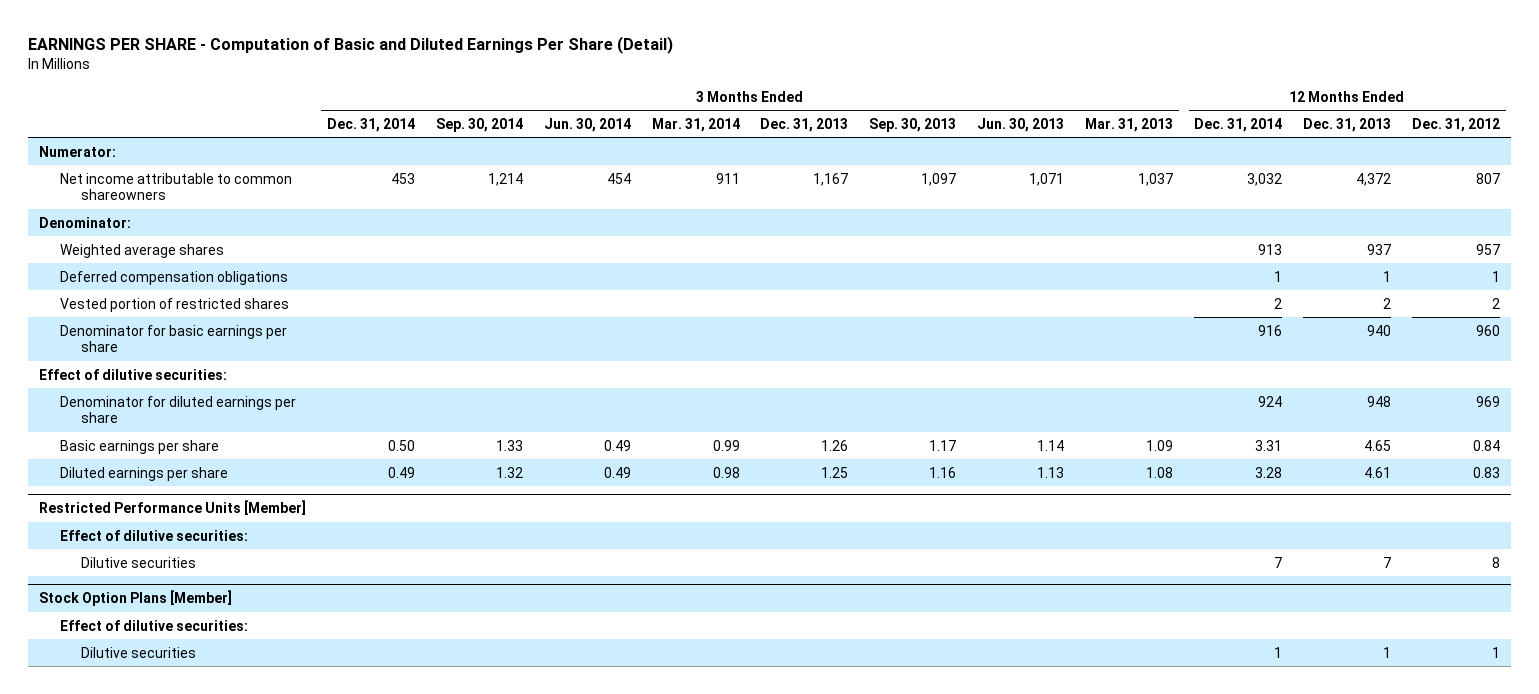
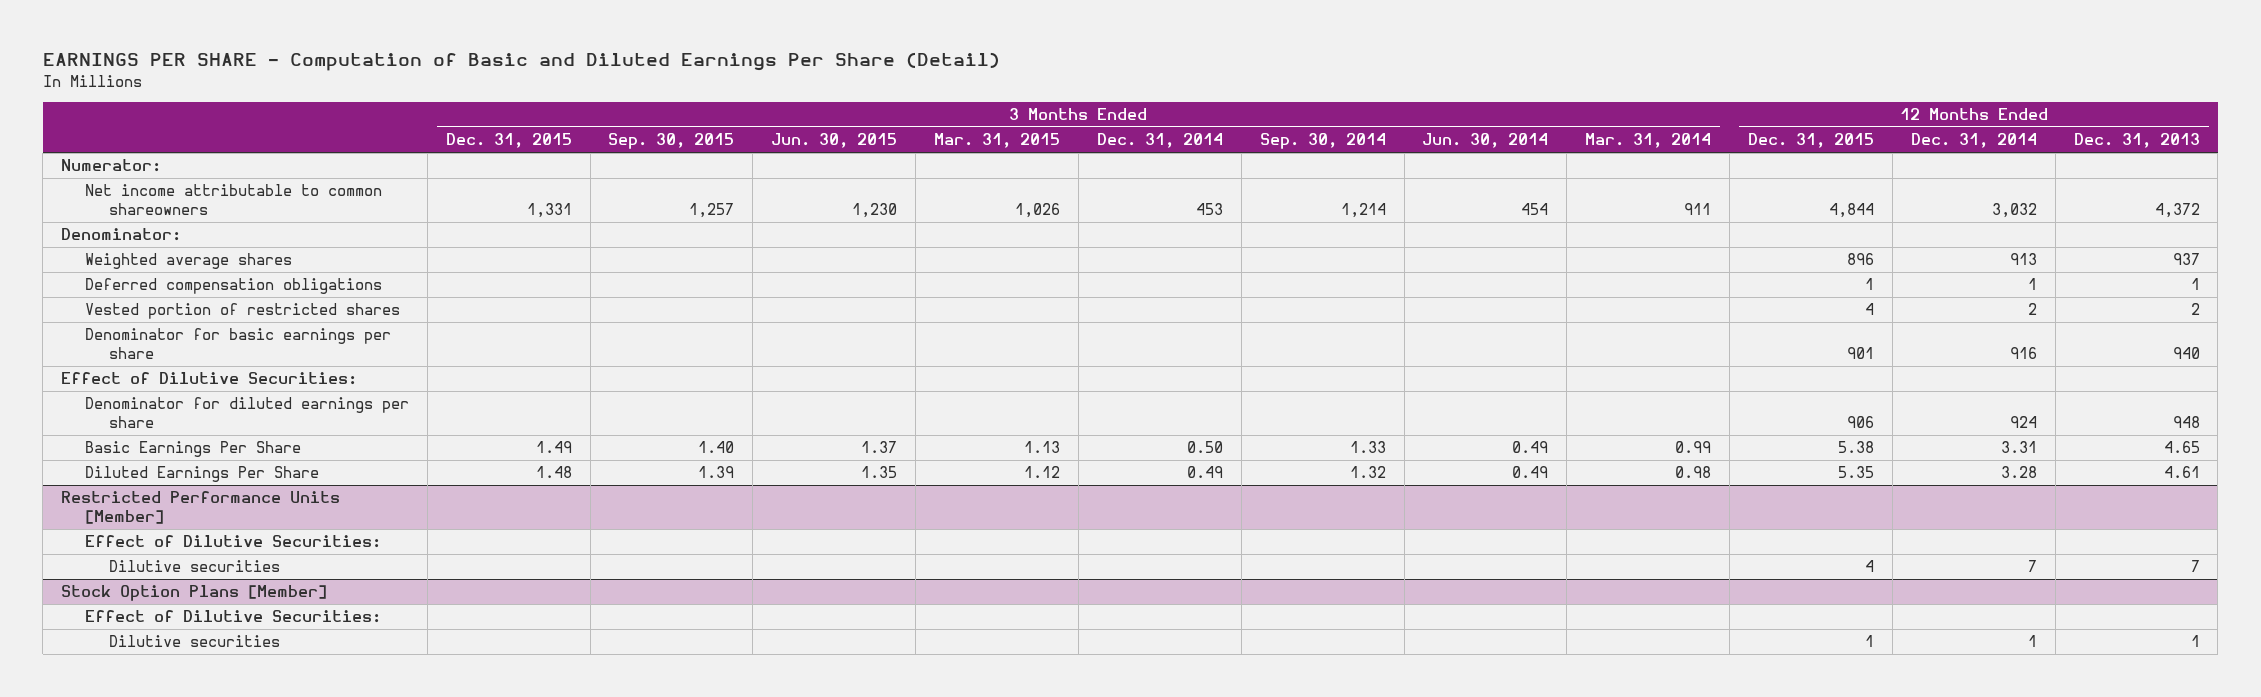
- | 3 Months Ended Dec. 31, 2014 | 3 Months Ended Sep. 30, 2014 | 3 Months Ended Jun. 30, 2014 | 3 Months Ended Mar. 31, 2014 | 3 Months Ended Dec. 31, 2013 | 3 Months Ended Sep. 30, 2013 | 3 Months Ended Jun. 30, 2013 | 3 Months Ended Mar. 31, 2013 | 12 Months Ended Dec. 31, 2014 | 12 Months Ended Dec. 31, 2013 | 12 Months Ended Dec. 31, 2012
+ | 3 Months Ended Dec. 31, 2015 | 3 Months Ended Sep. 30, 2015 | 3 Months Ended Jun. 30, 2015 | 3 Months Ended Mar. 31, 2015 | 3 Months Ended Dec. 31, 2014 | 3 Months Ended Sep. 30, 2014 | 3 Months Ended Jun. 30, 2014 | 3 Months Ended Mar. 31, 2014 | 12 Months Ended Dec. 31, 2015 | 12 Months Ended Dec. 31, 2014 | 12 Months Ended Dec. 31, 2013
- Effect of dilutive securities:
+ Effect of Dilutive Securities:
- Basic earnings per share | 0.50 | 1.33 | 0.49 | 0.99 | 1.26 | 1.17 | 1.14 | 1.09 | 3.31 | 4.65 | 0.84
- Diluted earnings per share | 0.49 | 1.32 | 0.49 | 0.98 | 1.25 | 1.16 | 1.13 | 1.08 | 3.28 | 4.61 | 0.83
+ Basic Earnings Per Share | 1.49 | 1.40 | 1.37 | 1.13 | 0.50 | 1.33 | 0.49 | 0.99 | 5.38 | 3.31 | 4.65
+ Diluted Earnings Per Share | 1.48 | 1.39 | 1.35 | 1.12 | 0.49 | 1.32 | 0.49 | 0.98 | 5.35 | 3.28 | 4.61
@ Restricted Performance Units [Member]
- Effect of dilutive securities:
+ Effect of Dilutive Securities:
@ Stock Option Plans [Member]
- Effect of dilutive securities:
+ Effect of Dilutive Securities:

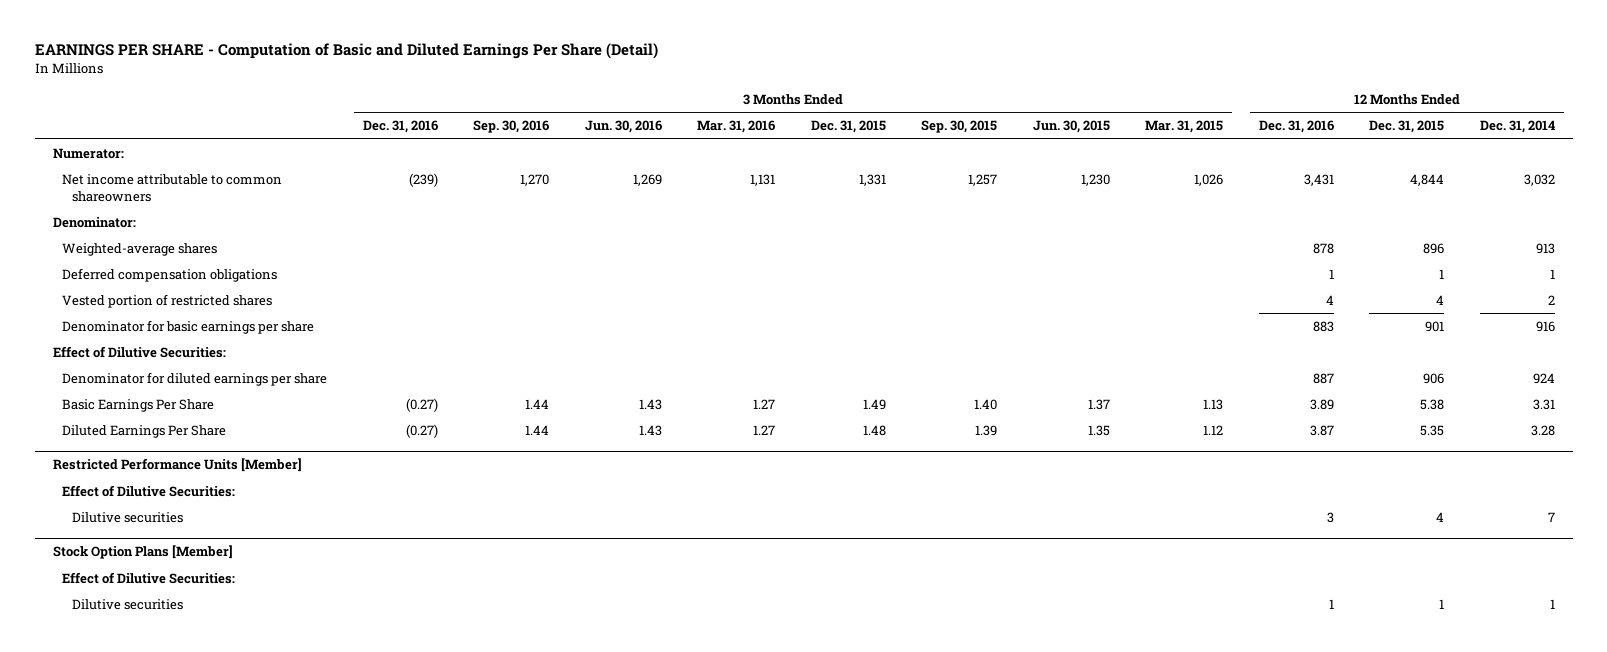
- | 3 Months Ended Dec. 31, 2015 | 3 Months Ended Sep. 30, 2015 | 3 Months Ended Jun. 30, 2015 | 3 Months Ended Mar. 31, 2015 | 3 Months Ended Dec. 31, 2014 | 3 Months Ended Sep. 30, 2014 | 3 Months Ended Jun. 30, 2014 | 3 Months Ended Mar. 31, 2014 | 12 Months Ended Dec. 31, 2015 | 12 Months Ended Dec. 31, 2014 | 12 Months Ended Dec. 31, 2013
+ | 3 Months Ended Dec. 31, 2016 | 3 Months Ended Sep. 30, 2016 | 3 Months Ended Jun. 30, 2016 | 3 Months Ended Mar. 31, 2016 | 3 Months Ended Dec. 31, 2015 | 3 Months Ended Sep. 30, 2015 | 3 Months Ended Jun. 30, 2015 | 3 Months Ended Mar. 31, 2015 | 12 Months Ended Dec. 31, 2016 | 12 Months Ended Dec. 31, 2015 | 12 Months Ended Dec. 31, 2014
- Weighted average shares | | | | | | | | | 896 | 913 | 937
+ Weighted-average shares | | | | | | | | | 878 | 896 | 913

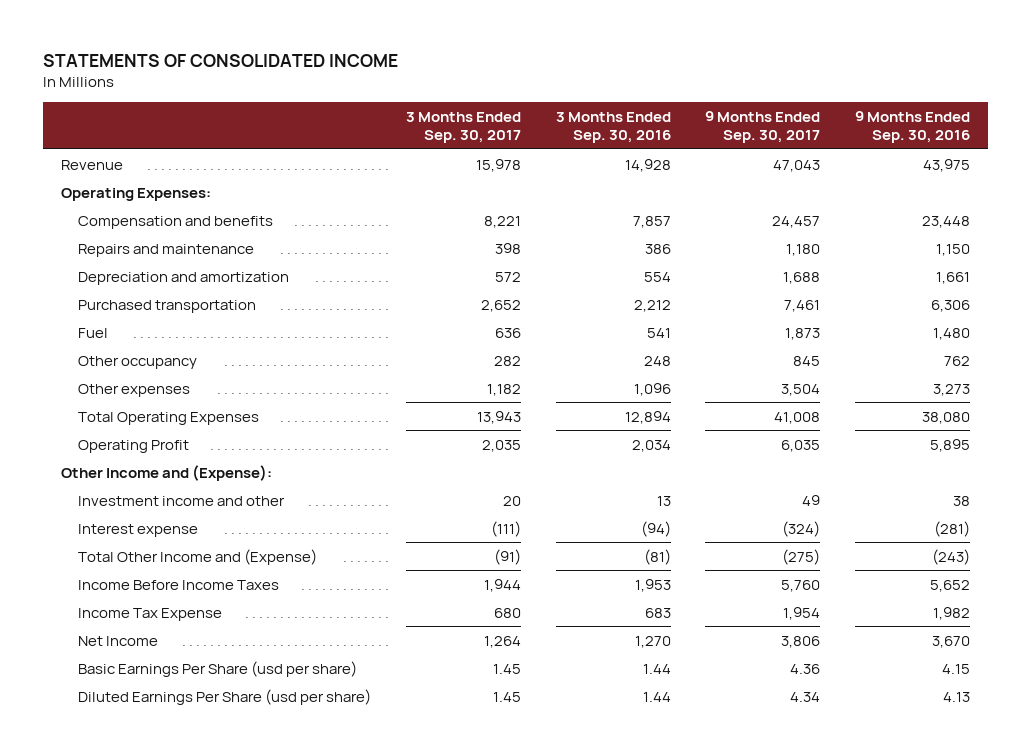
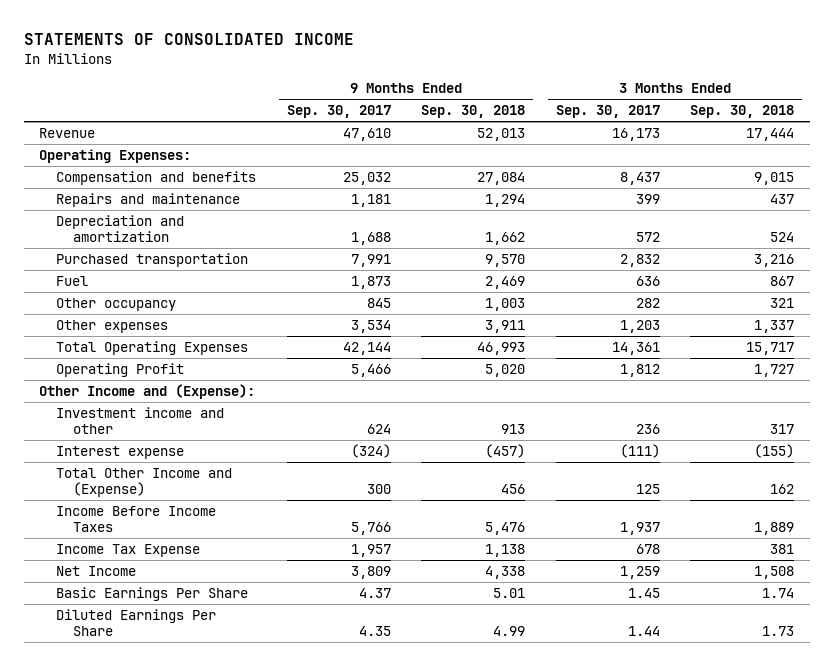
- | 3 Months Ended Sep. 30, 2017 | 3 Months Ended Sep. 30, 2016 | 9 Months Ended Sep. 30, 2017 | 9 Months Ended Sep. 30, 2016
+ | 9 Months Ended Sep. 30, 2017 | 9 Months Ended Sep. 30, 2018 | 3 Months Ended Sep. 30, 2017 | 3 Months Ended Sep. 30, 2018
- Revenue | 15,978 | 14,928 | 47,043 | 43,975
+ Revenue | 47,610 | 52,013 | 16,173 | 17,444
- Compensation and benefits | 8,221 | 7,857 | 24,457 | 23,448
- Repairs and maintenance | 398 | 386 | 1,180 | 1,150
+ Compensation and benefits | 25,032 | 27,084 | 8,437 | 9,015
+ Repairs and maintenance | 1,181 | 1,294 | 399 | 437
- Purchased transportation | 2,652 | 2,212 | 7,461 | 6,306
+ Purchased transportation | 7,991 | 9,570 | 2,832 | 3,216
- Other expenses | 1,182 | 1,096 | 3,504 | 3,273
- Total Operating Expenses | 13,943 | 12,894 | 41,008 | 38,080
- Operating Profit | 2,035 | 2,034 | 6,035 | 5,895
+ Other expenses | 3,534 | 3,911 | 1,203 | 1,337
+ Total Operating Expenses | 42,144 | 46,993 | 14,361 | 15,717
+ Operating Profit | 5,466 | 5,020 | 1,812 | 1,727
- Investment income and other | 20 | 13 | 49 | 38
+ Investment income and other | 624 | 913 | 236 | 317
- Total Other Income and (Expense) | (91) | (81) | (275) | (243)
- Income Before Income Taxes | 1,944 | 1,953 | 5,760 | 5,652
- Income Tax Expense | 680 | 683 | 1,954 | 1,982
- Net Income | 1,264 | 1,270 | 3,806 | 3,670
- Basic Earnings Per Share (usd per share) | 1.45 | 1.44 | 4.36 | 4.15
- Diluted Earnings Per Share (usd per share) | 1.45 | 1.44 | 4.34 | 4.13
+ Total Other Income and (Expense) | 300 | 456 | 125 | 162
+ Income Before Income Taxes | 5,766 | 5,476 | 1,937 | 1,889
+ Income Tax Expense | 1,957 | 1,138 | 678 | 381
+ Net Income | 3,809 | 4,338 | 1,259 | 1,508
+ Basic Earnings Per Share | 4.37 | 5.01 | 1.45 | 1.74
+ Diluted Earnings Per Share | 4.35 | 4.99 | 1.44 | 1.73

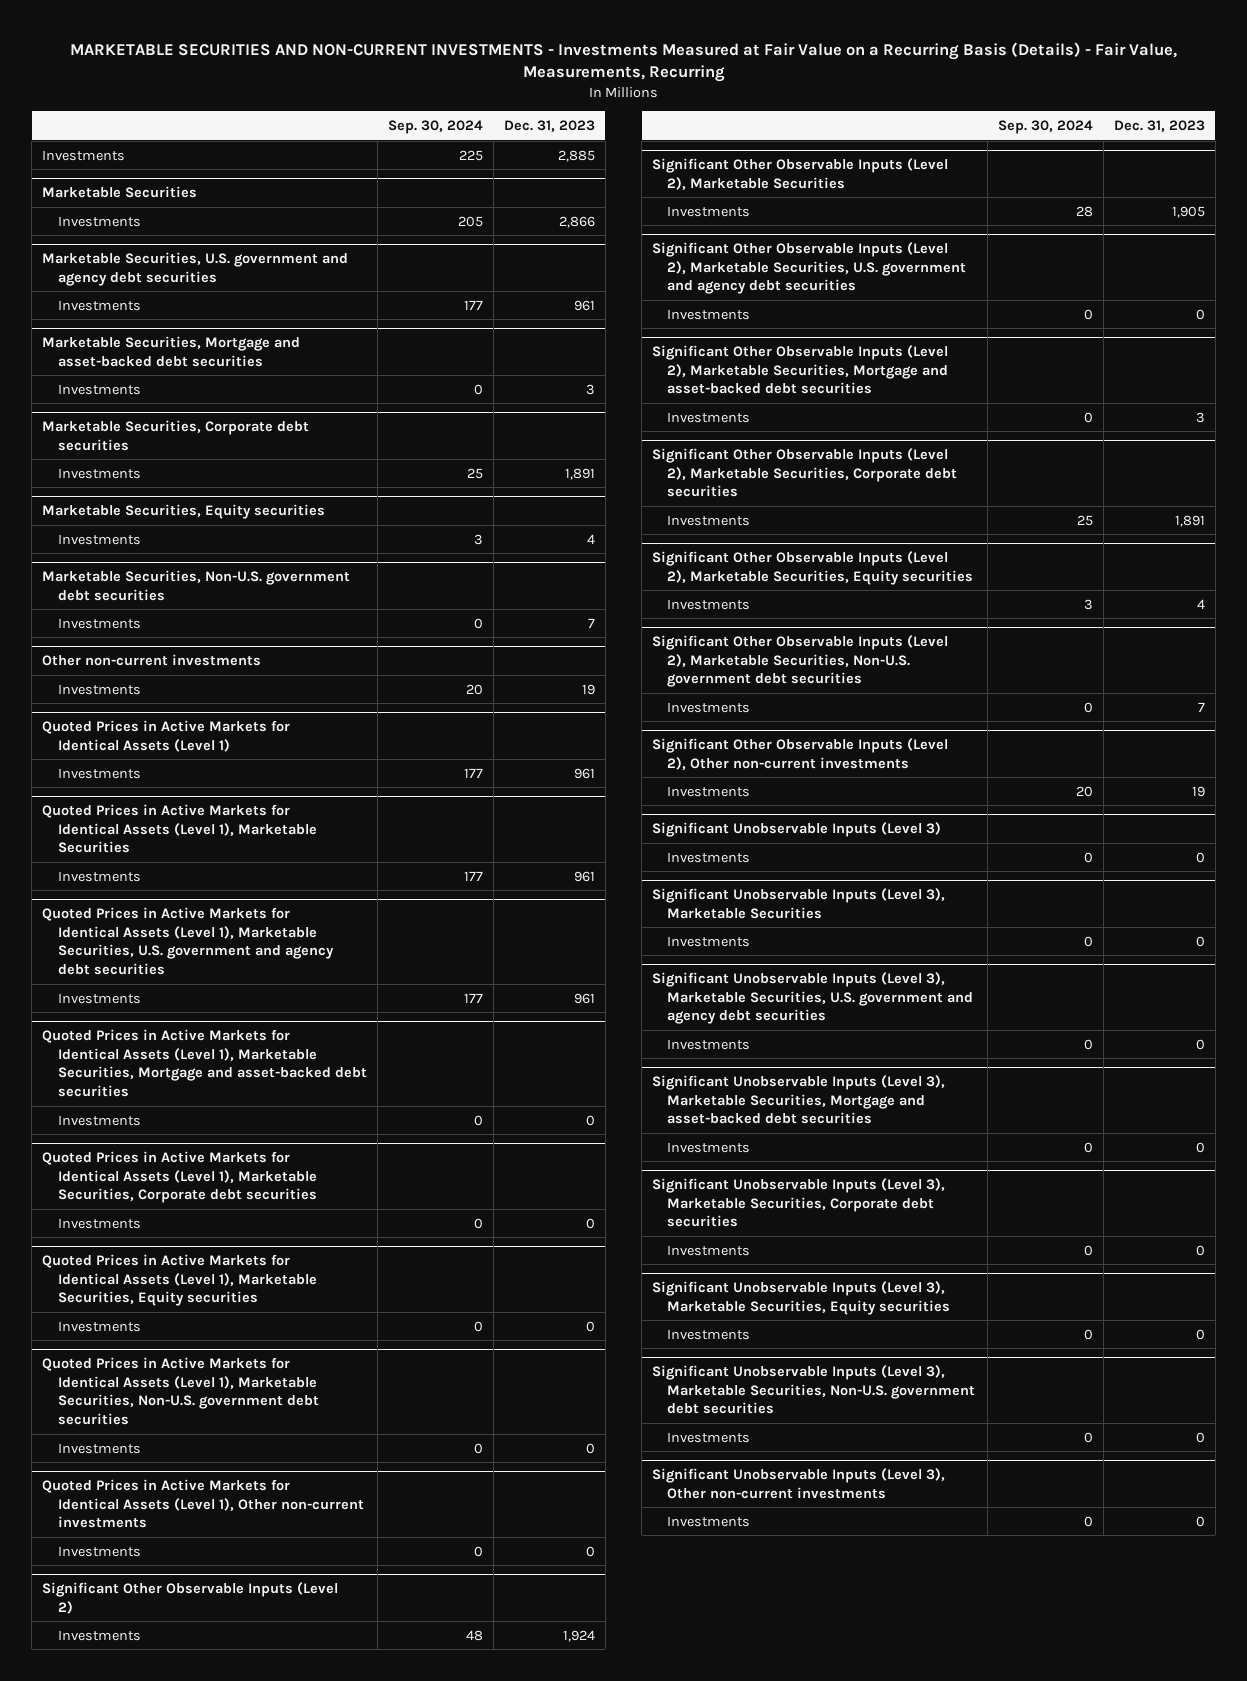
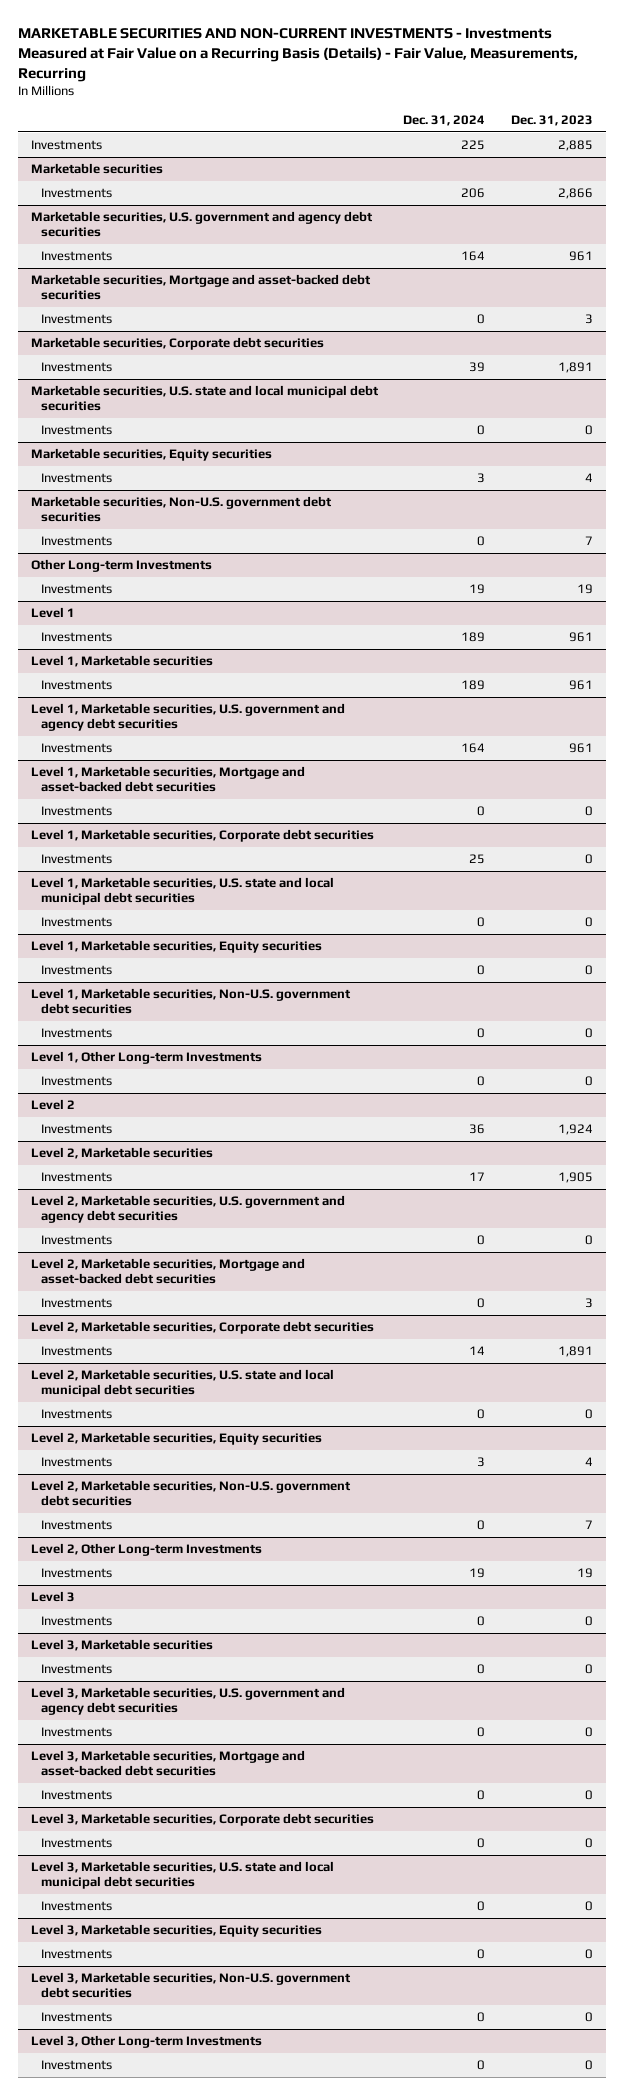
- | Sep. 30, 2024 | Dec. 31, 2023
+ | Dec. 31, 2024 | Dec. 31, 2023
- Marketable Securities
+ Marketable securities
- Marketable Securities, U.S. government and agency debt securities
+ Marketable securities, U.S. government and agency debt securities
- Marketable Securities, Mortgage and asset-backed debt securities
+ Marketable securities, Mortgage and asset-backed debt securities
- Marketable Securities, Corporate debt securities
+ Marketable securities, Corporate debt securities
- Marketable Securities, Equity securities
+ Marketable securities, U.S. state and local municipal debt securities
+ Investments | 0 | 0
+ Marketable securities, Equity securities
- Marketable Securities, Non-U.S. government debt securities
+ Marketable securities, Non-U.S. government debt securities
- Other non-current investments
+ Other Long-term Investments
- Quoted Prices in Active Markets for Identical Assets (Level 1)
+ Level 1
- Quoted Prices in Active Markets for Identical Assets (Level 1), Marketable Securities
+ Level 1, Marketable securities
- Quoted Prices in Active Markets for Identical Assets (Level 1), Marketable Securities, U.S. government and agency debt securities
+ Level 1, Marketable securities, U.S. government and agency debt securities
- Quoted Prices in Active Markets for Identical Assets (Level 1), Marketable Securities, Mortgage and asset-backed debt securities
+ Level 1, Marketable securities, Mortgage and asset-backed debt securities
- Quoted Prices in Active Markets for Identical Assets (Level 1), Marketable Securities, Corporate debt securities
+ Level 1, Marketable securities, Corporate debt securities
- Quoted Prices in Active Markets for Identical Assets (Level 1), Marketable Securities, Equity securities
+ Level 1, Marketable securities, U.S. state and local municipal debt securities
- Quoted Prices in Active Markets for Identical Assets (Level 1), Marketable Securities, Non-U.S. government debt securities
+ Level 1, Marketable securities, Equity securities
- Quoted Prices in Active Markets for Identical Assets (Level 1), Other non-current investments
+ Level 1, Marketable securities, Non-U.S. government debt securities
- Significant Other Observable Inputs (Level 2)
+ Level 1, Other Long-term Investments
+ Investments | 0 | 0
+ Level 2
- Significant Other Observable Inputs (Level 2), Marketable Securities
+ Level 2, Marketable securities
- Significant Other Observable Inputs (Level 2), Marketable Securities, U.S. government and agency debt securities
+ Level 2, Marketable securities, U.S. government and agency debt securities
- Significant Other Observable Inputs (Level 2), Marketable Securities, Mortgage and asset-backed debt securities
+ Level 2, Marketable securities, Mortgage and asset-backed debt securities
- Significant Other Observable Inputs (Level 2), Marketable Securities, Corporate debt securities
+ Level 2, Marketable securities, Corporate debt securities
- Significant Other Observable Inputs (Level 2), Marketable Securities, Equity securities
+ Level 2, Marketable securities, U.S. state and local municipal debt securities
+ Investments | 0 | 0
+ Level 2, Marketable securities, Equity securities
- Significant Other Observable Inputs (Level 2), Marketable Securities, Non-U.S. government debt securities
+ Level 2, Marketable securities, Non-U.S. government debt securities
- Significant Other Observable Inputs (Level 2), Other non-current investments
+ Level 2, Other Long-term Investments
- Significant Unobservable Inputs (Level 3)
+ Level 3
- Significant Unobservable Inputs (Level 3), Marketable Securities
+ Level 3, Marketable securities
- Significant Unobservable Inputs (Level 3), Marketable Securities, U.S. government and agency debt securities
+ Level 3, Marketable securities, U.S. government and agency debt securities
- Significant Unobservable Inputs (Level 3), Marketable Securities, Mortgage and asset-backed debt securities
+ Level 3, Marketable securities, Mortgage and asset-backed debt securities
- Significant Unobservable Inputs (Level 3), Marketable Securities, Corporate debt securities
+ Level 3, Marketable securities, Corporate debt securities
- Significant Unobservable Inputs (Level 3), Marketable Securities, Equity securities
+ Level 3, Marketable securities, U.S. state and local municipal debt securities
- Significant Unobservable Inputs (Level 3), Marketable Securities, Non-U.S. government debt securities
+ Level 3, Marketable securities, Equity securities
- Significant Unobservable Inputs (Level 3), Other non-current investments
+ Level 3, Marketable securities, Non-U.S. government debt securities
+ Level 3, Other Long-term Investments
+ Investments | 0 | 0

